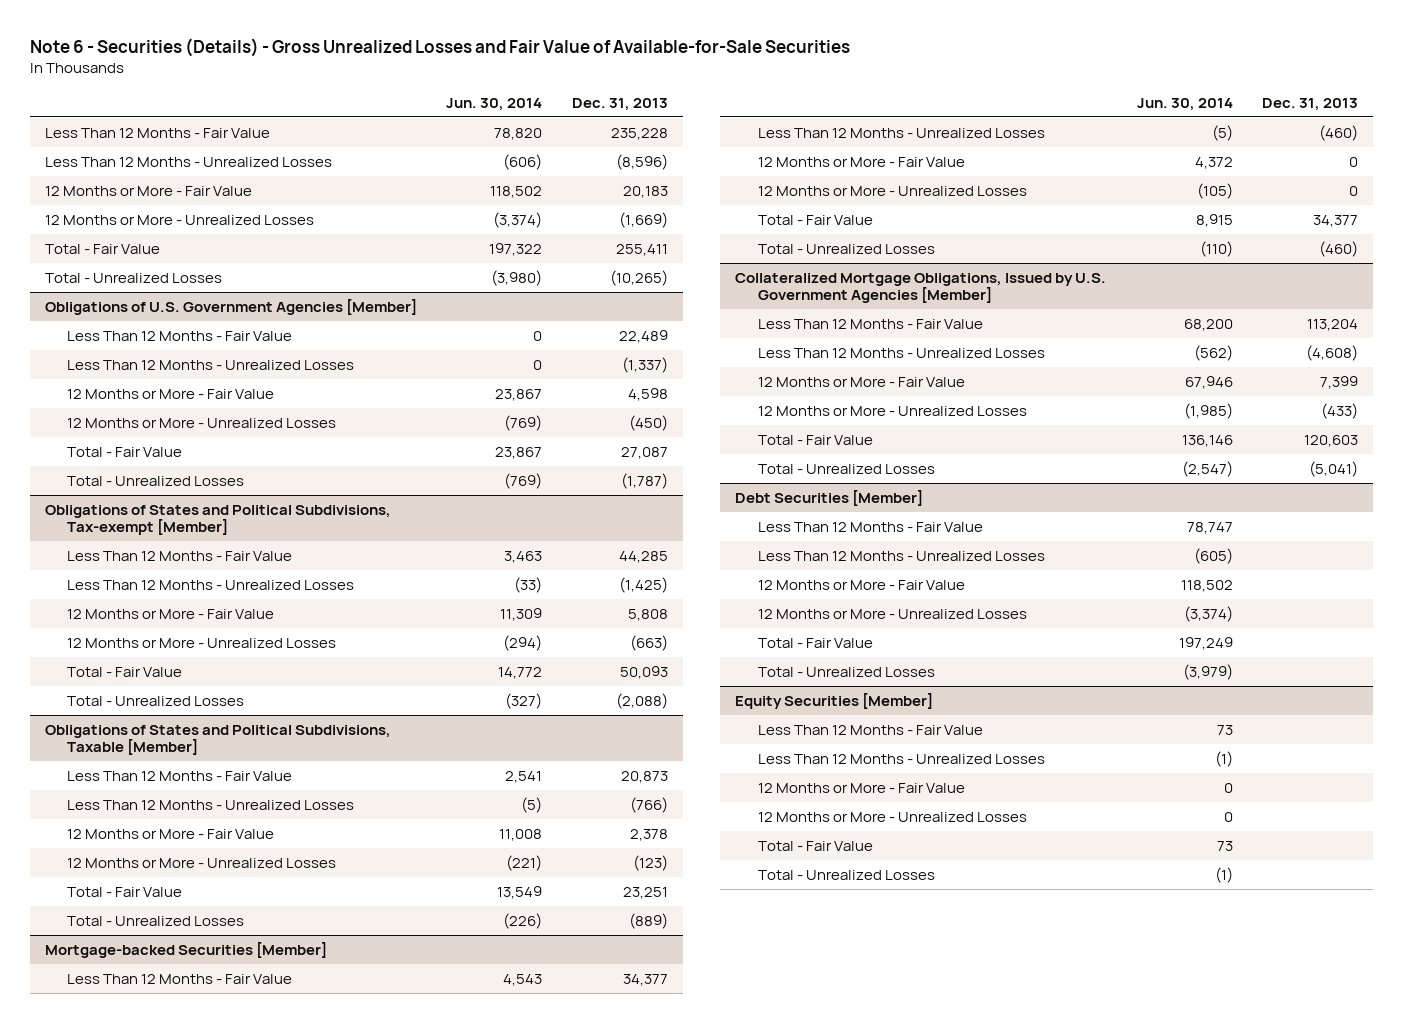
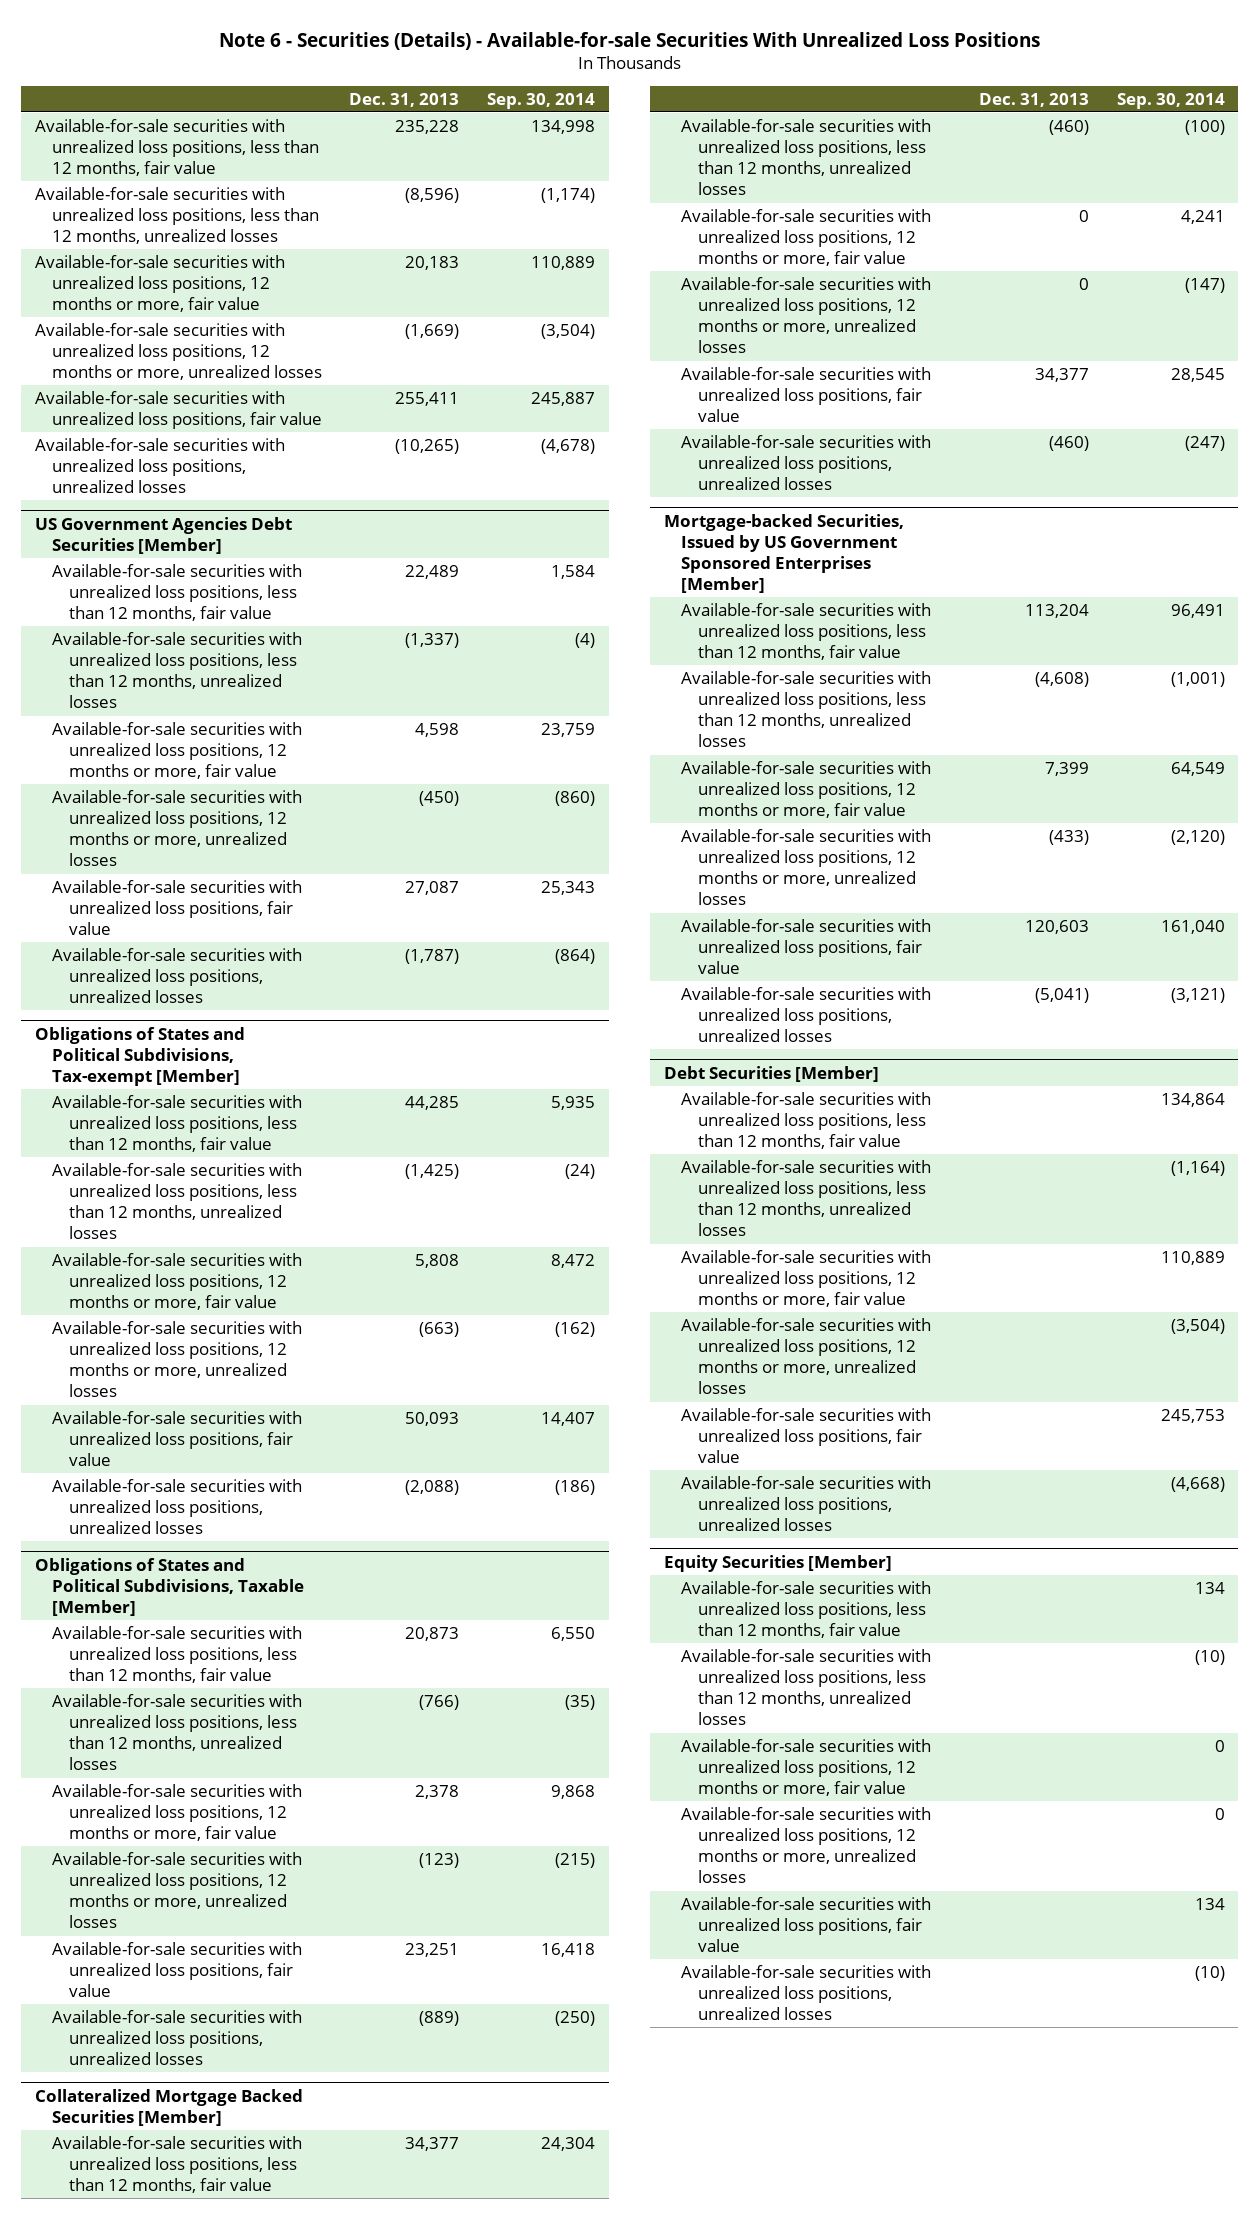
- Note 6 - Securities (Details) - Gross Unrealized Losses and Fair Value of Available-for-Sale Securities
+ Note 6 - Securities (Details) - Available-for-sale Securities With Unrealized Loss Positions
- | Jun. 30, 2014 | Dec. 31, 2013
+ | Dec. 31, 2013 | Sep. 30, 2014
- Less Than 12 Months - Fair Value | 78,820 | 235,228
- Less Than 12 Months - Unrealized Losses | (606) | (8,596)
- 12 Months or More - Fair Value | 118,502 | 20,183
- 12 Months or More - Unrealized Losses | (3,374) | (1,669)
- Total - Fair Value | 197,322 | 255,411
- Total - Unrealized Losses | (3,980) | (10,265)
- Obligations of U.S. Government Agencies [Member]
- Less Than 12 Months - Fair Value | 0 | 22,489
- Less Than 12 Months - Unrealized Losses | 0 | (1,337)
- 12 Months or More - Fair Value | 23,867 | 4,598
- 12 Months or More - Unrealized Losses | (769) | (450)
- Total - Fair Value | 23,867 | 27,087
- Total - Unrealized Losses | (769) | (1,787)
+ Available-for-sale securities with unrealized loss positions, less than 12 months, fair value | 235,228 | 134,998
+ Available-for-sale securities with unrealized loss positions, less than 12 months, unrealized losses | (8,596) | (1,174)
+ Available-for-sale securities with unrealized loss positions, 12 months or more, fair value | 20,183 | 110,889
+ Available-for-sale securities with unrealized loss positions, 12 months or more, unrealized losses | (1,669) | (3,504)
+ Available-for-sale securities with unrealized loss positions, fair value | 255,411 | 245,887
+ Available-for-sale securities with unrealized loss positions, unrealized losses | (10,265) | (4,678)
+ US Government Agencies Debt Securities [Member]
+ Available-for-sale securities with unrealized loss positions, less than 12 months, fair value | 22,489 | 1,584
+ Available-for-sale securities with unrealized loss positions, less than 12 months, unrealized losses | (1,337) | (4)
+ Available-for-sale securities with unrealized loss positions, 12 months or more, fair value | 4,598 | 23,759
+ Available-for-sale securities with unrealized loss positions, 12 months or more, unrealized losses | (450) | (860)
+ Available-for-sale securities with unrealized loss positions, fair value | 27,087 | 25,343
+ Available-for-sale securities with unrealized loss positions, unrealized losses | (1,787) | (864)
@ Obligations of States and Political Subdivisions, Tax-exempt [Member]
- Less Than 12 Months - Fair Value | 3,463 | 44,285
- Less Than 12 Months - Unrealized Losses | (33) | (1,425)
- 12 Months or More - Fair Value | 11,309 | 5,808
- 12 Months or More - Unrealized Losses | (294) | (663)
- Total - Fair Value | 14,772 | 50,093
- Total - Unrealized Losses | (327) | (2,088)
+ Available-for-sale securities with unrealized loss positions, less than 12 months, fair value | 44,285 | 5,935
+ Available-for-sale securities with unrealized loss positions, less than 12 months, unrealized losses | (1,425) | (24)
+ Available-for-sale securities with unrealized loss positions, 12 months or more, fair value | 5,808 | 8,472
+ Available-for-sale securities with unrealized loss positions, 12 months or more, unrealized losses | (663) | (162)
+ Available-for-sale securities with unrealized loss positions, fair value | 50,093 | 14,407
+ Available-for-sale securities with unrealized loss positions, unrealized losses | (2,088) | (186)
@ Obligations of States and Political Subdivisions, Taxable [Member]
- Less Than 12 Months - Fair Value | 2,541 | 20,873
- Less Than 12 Months - Unrealized Losses | (5) | (766)
- 12 Months or More - Fair Value | 11,008 | 2,378
- 12 Months or More - Unrealized Losses | (221) | (123)
- Total - Fair Value | 13,549 | 23,251
- Total - Unrealized Losses | (226) | (889)
- Mortgage-backed Securities [Member]
- Less Than 12 Months - Fair Value | 4,543 | 34,377
- Less Than 12 Months - Unrealized Losses | (5) | (460)
- 12 Months or More - Fair Value | 4,372 | 0
- 12 Months or More - Unrealized Losses | (105) | 0
- Total - Fair Value | 8,915 | 34,377
- Total - Unrealized Losses | (110) | (460)
- Collateralized Mortgage Obligations, Issued by U.S. Government Agencies [Member]
- Less Than 12 Months - Fair Value | 68,200 | 113,204
- Less Than 12 Months - Unrealized Losses | (562) | (4,608)
- 12 Months or More - Fair Value | 67,946 | 7,399
- 12 Months or More - Unrealized Losses | (1,985) | (433)
- Total - Fair Value | 136,146 | 120,603
- Total - Unrealized Losses | (2,547) | (5,041)
@ Obligations of States and Political Subdivisions, Taxable [Member]
+ Available-for-sale securities with unrealized loss positions, less than 12 months, fair value | 20,873 | 6,550
+ Available-for-sale securities with unrealized loss positions, less than 12 months, unrealized losses | (766) | (35)
+ Available-for-sale securities with unrealized loss positions, 12 months or more, fair value | 2,378 | 9,868
+ Available-for-sale securities with unrealized loss positions, 12 months or more, unrealized losses | (123) | (215)
+ Available-for-sale securities with unrealized loss positions, fair value | 23,251 | 16,418
+ Available-for-sale securities with unrealized loss positions, unrealized losses | (889) | (250)
+ Collateralized Mortgage Backed Securities [Member]
+ Available-for-sale securities with unrealized loss positions, less than 12 months, fair value | 34,377 | 24,304
+ Available-for-sale securities with unrealized loss positions, less than 12 months, unrealized losses | (460) | (100)
+ Available-for-sale securities with unrealized loss positions, 12 months or more, fair value | 0 | 4,241
+ Available-for-sale securities with unrealized loss positions, 12 months or more, unrealized losses | 0 | (147)
+ Available-for-sale securities with unrealized loss positions, fair value | 34,377 | 28,545
+ Available-for-sale securities with unrealized loss positions, unrealized losses | (460) | (247)
+ Mortgage-backed Securities, Issued by US Government Sponsored Enterprises [Member]
+ Available-for-sale securities with unrealized loss positions, less than 12 months, fair value | 113,204 | 96,491
+ Available-for-sale securities with unrealized loss positions, less than 12 months, unrealized losses | (4,608) | (1,001)
+ Available-for-sale securities with unrealized loss positions, 12 months or more, fair value | 7,399 | 64,549
+ Available-for-sale securities with unrealized loss positions, 12 months or more, unrealized losses | (433) | (2,120)
+ Available-for-sale securities with unrealized loss positions, fair value | 120,603 | 161,040
+ Available-for-sale securities with unrealized loss positions, unrealized losses | (5,041) | (3,121)
@ Debt Securities [Member]
- Less Than 12 Months - Fair Value | 78,747 |
- Less Than 12 Months - Unrealized Losses | (605) |
- 12 Months or More - Fair Value | 118,502 |
- 12 Months or More - Unrealized Losses | (3,374) |
- Total - Fair Value | 197,249 |
- Total - Unrealized Losses | (3,979) |
+ Available-for-sale securities with unrealized loss positions, less than 12 months, fair value | | 134,864
+ Available-for-sale securities with unrealized loss positions, less than 12 months, unrealized losses | | (1,164)
+ Available-for-sale securities with unrealized loss positions, 12 months or more, fair value | | 110,889
+ Available-for-sale securities with unrealized loss positions, 12 months or more, unrealized losses | | (3,504)
+ Available-for-sale securities with unrealized loss positions, fair value | | 245,753
+ Available-for-sale securities with unrealized loss positions, unrealized losses | | (4,668)
@ Equity Securities [Member]
- Less Than 12 Months - Fair Value | 73 |
- Less Than 12 Months - Unrealized Losses | (1) |
- 12 Months or More - Fair Value | 0 |
- 12 Months or More - Unrealized Losses | 0 |
- Total - Fair Value | 73 |
- Total - Unrealized Losses | (1) |
+ Available-for-sale securities with unrealized loss positions, less than 12 months, fair value | | 134
+ Available-for-sale securities with unrealized loss positions, less than 12 months, unrealized losses | | (10)
+ Available-for-sale securities with unrealized loss positions, 12 months or more, fair value | | 0
+ Available-for-sale securities with unrealized loss positions, 12 months or more, unrealized losses | | 0
+ Available-for-sale securities with unrealized loss positions, fair value | | 134
+ Available-for-sale securities with unrealized loss positions, unrealized losses | | (10)

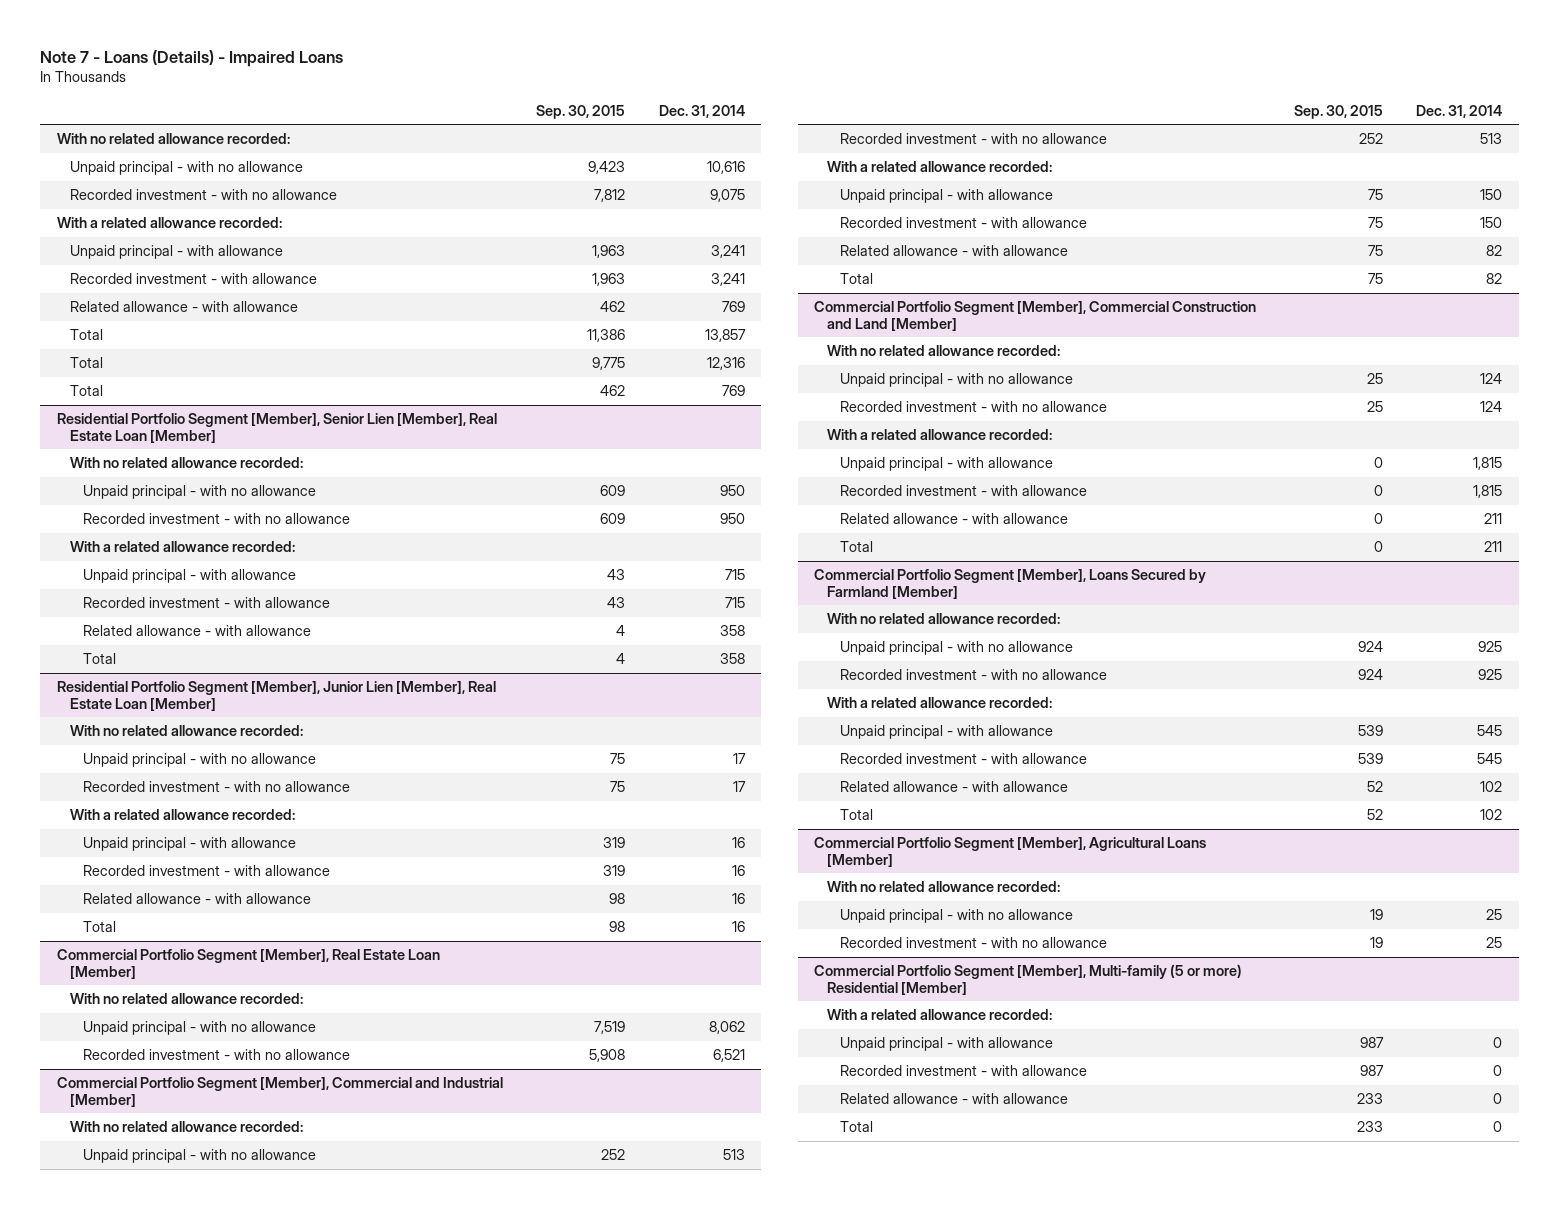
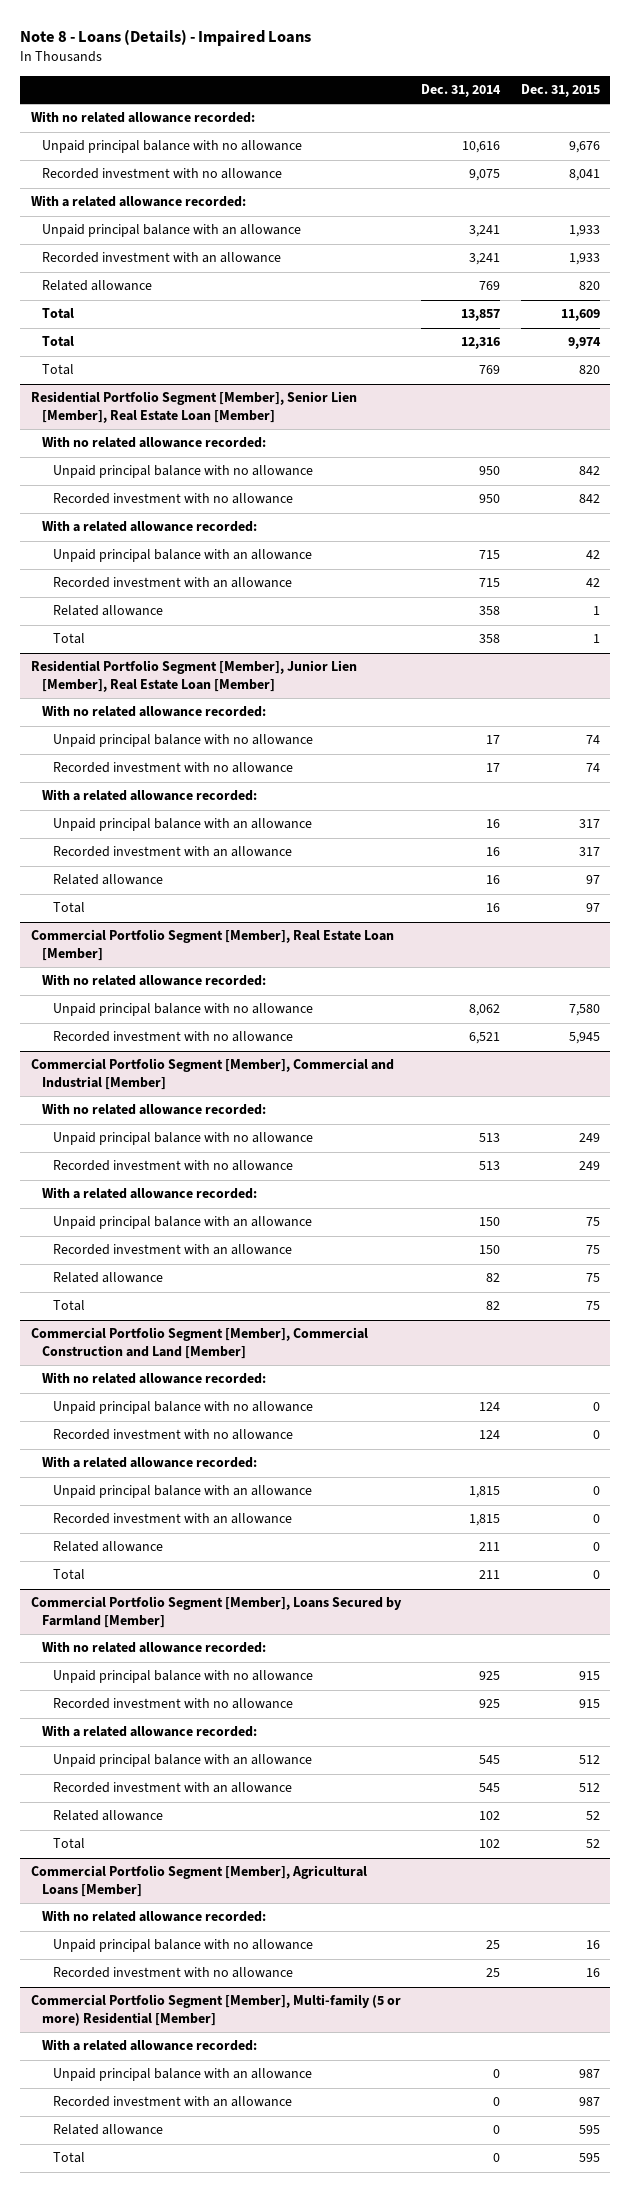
- Note 7 - Loans (Details) - Impaired Loans
+ Note 8 - Loans (Details) - Impaired Loans
- | Sep. 30, 2015 | Dec. 31, 2014
+ | Dec. 31, 2014 | Dec. 31, 2015
- Unpaid principal - with no allowance | 9,423 | 10,616
- Recorded investment - with no allowance | 7,812 | 9,075
+ Unpaid principal balance with no allowance | 10,616 | 9,676
+ Recorded investment with no allowance | 9,075 | 8,041
- Unpaid principal - with allowance | 1,963 | 3,241
- Recorded investment - with allowance | 1,963 | 3,241
- Related allowance - with allowance | 462 | 769
+ Unpaid principal balance with an allowance | 3,241 | 1,933
+ Recorded investment with an allowance | 3,241 | 1,933
+ Related allowance | 769 | 820
@ Residential Portfolio Segment [Member], Senior Lien [Member], Real Estate Loan [Member]
- Unpaid principal - with no allowance | 609 | 950
- Recorded investment - with no allowance | 609 | 950
+ Unpaid principal balance with no allowance | 950 | 842
+ Recorded investment with no allowance | 950 | 842
- Unpaid principal - with allowance | 43 | 715
- Recorded investment - with allowance | 43 | 715
- Related allowance - with allowance | 4 | 358
+ Unpaid principal balance with an allowance | 715 | 42
+ Recorded investment with an allowance | 715 | 42
+ Related allowance | 358 | 1
@ Residential Portfolio Segment [Member], Junior Lien [Member], Real Estate Loan [Member]
- Unpaid principal - with no allowance | 75 | 17
- Recorded investment - with no allowance | 75 | 17
+ Unpaid principal balance with no allowance | 17 | 74
+ Recorded investment with no allowance | 17 | 74
- Unpaid principal - with allowance | 319 | 16
- Recorded investment - with allowance | 319 | 16
- Related allowance - with allowance | 98 | 16
+ Unpaid principal balance with an allowance | 16 | 317
+ Recorded investment with an allowance | 16 | 317
+ Related allowance | 16 | 97
@ Commercial Portfolio Segment [Member], Real Estate Loan [Member]
- Unpaid principal - with no allowance | 7,519 | 8,062
- Recorded investment - with no allowance | 5,908 | 6,521
+ Unpaid principal balance with no allowance | 8,062 | 7,580
+ Recorded investment with no allowance | 6,521 | 5,945
@ Commercial Portfolio Segment [Member], Commercial and Industrial [Member]
- Unpaid principal - with no allowance | 252 | 513
- Recorded investment - with no allowance | 252 | 513
+ Unpaid principal balance with no allowance | 513 | 249
+ Recorded investment with no allowance | 513 | 249
- Unpaid principal - with allowance | 75 | 150
- Recorded investment - with allowance | 75 | 150
- Related allowance - with allowance | 75 | 82
+ Unpaid principal balance with an allowance | 150 | 75
+ Recorded investment with an allowance | 150 | 75
+ Related allowance | 82 | 75
@ Commercial Portfolio Segment [Member], Commercial Construction and Land [Member]
- Unpaid principal - with no allowance | 25 | 124
- Recorded investment - with no allowance | 25 | 124
+ Unpaid principal balance with no allowance | 124 | 0
+ Recorded investment with no allowance | 124 | 0
- Unpaid principal - with allowance | 0 | 1,815
- Recorded investment - with allowance | 0 | 1,815
- Related allowance - with allowance | 0 | 211
+ Unpaid principal balance with an allowance | 1,815 | 0
+ Recorded investment with an allowance | 1,815 | 0
+ Related allowance | 211 | 0
@ Commercial Portfolio Segment [Member], Loans Secured by Farmland [Member]
- Unpaid principal - with no allowance | 924 | 925
- Recorded investment - with no allowance | 924 | 925
+ Unpaid principal balance with no allowance | 925 | 915
+ Recorded investment with no allowance | 925 | 915
- Unpaid principal - with allowance | 539 | 545
- Recorded investment - with allowance | 539 | 545
- Related allowance - with allowance | 52 | 102
+ Unpaid principal balance with an allowance | 545 | 512
+ Recorded investment with an allowance | 545 | 512
+ Related allowance | 102 | 52
@ Commercial Portfolio Segment [Member], Agricultural Loans [Member]
- Unpaid principal - with no allowance | 19 | 25
- Recorded investment - with no allowance | 19 | 25
+ Unpaid principal balance with no allowance | 25 | 16
+ Recorded investment with no allowance | 25 | 16
@ Commercial Portfolio Segment [Member], Multi-family (5 or more) Residential [Member]
- Unpaid principal - with allowance | 987 | 0
- Recorded investment - with allowance | 987 | 0
- Related allowance - with allowance | 233 | 0
+ Unpaid principal balance with an allowance | 0 | 987
+ Recorded investment with an allowance | 0 | 987
+ Related allowance | 0 | 595

